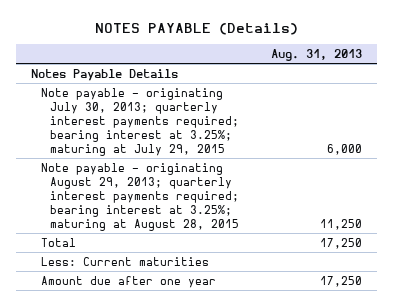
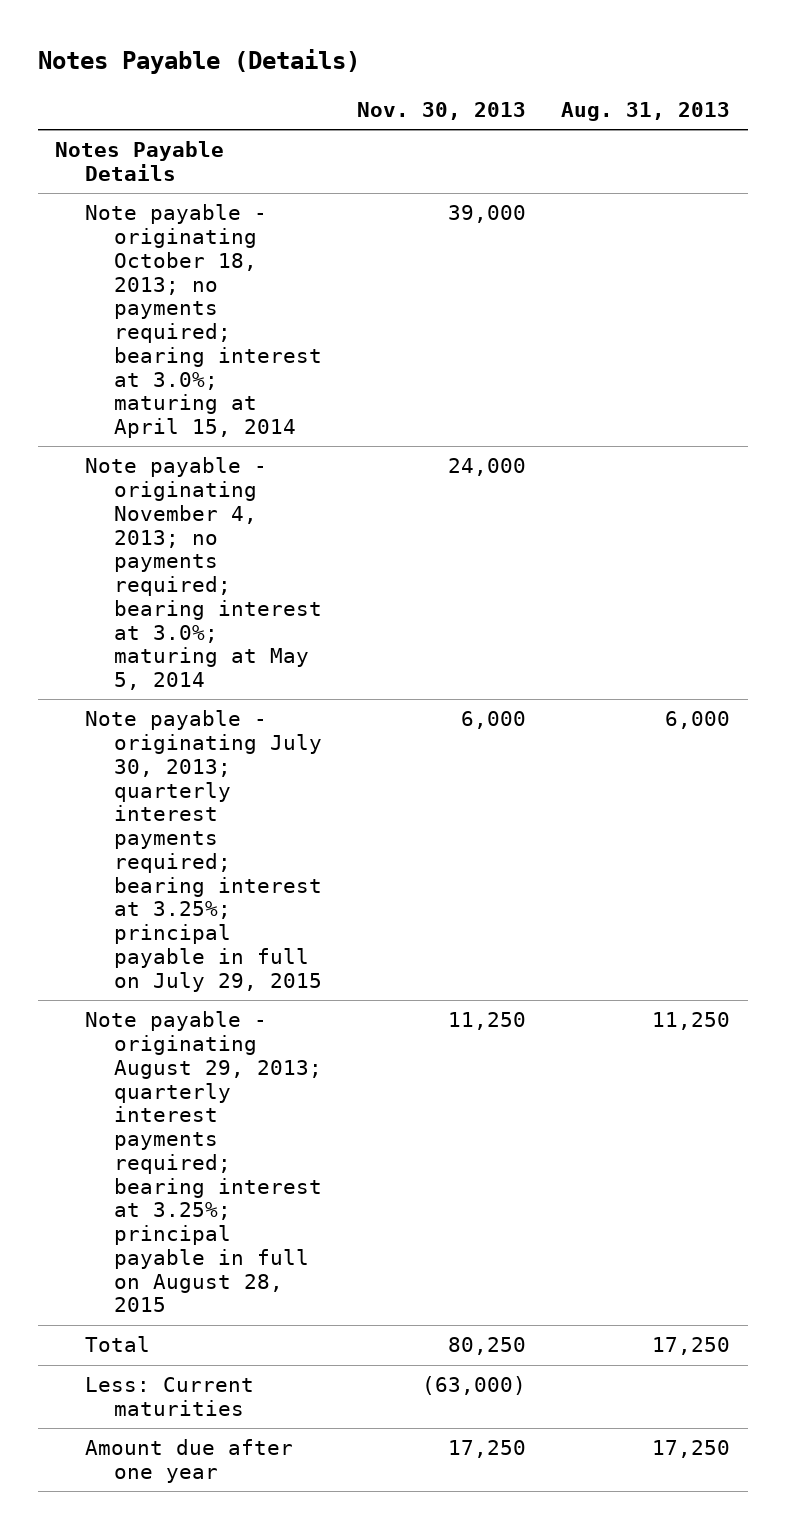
- NOTES PAYABLE (Details)
+ Notes Payable (Details)
- | Aug. 31, 2013
+ | Nov. 30, 2013 | Aug. 31, 2013
- Note payable - originating July 30, 2013; quarterly interest payments required; bearing interest at 3.25%; maturing at July 29, 2015 | 6,000
- Note payable - originating August 29, 2013; quarterly interest payments required; bearing interest at 3.25%; maturing at August 28, 2015 | 11,250
+ Note payable - originating October 18, 2013; no payments required; bearing interest at 3.0%; maturing at April 15, 2014 | 39,000 |
+ Note payable - originating November 4, 2013; no payments required; bearing interest at 3.0%; maturing at May 5, 2014 | 24,000 |
+ Note payable - originating July 30, 2013; quarterly interest payments required; bearing interest at 3.25%; principal payable in full on July 29, 2015 | 6,000 | 6,000
+ Note payable - originating August 29, 2013; quarterly interest payments required; bearing interest at 3.25%; principal payable in full on August 28, 2015 | 11,250 | 11,250

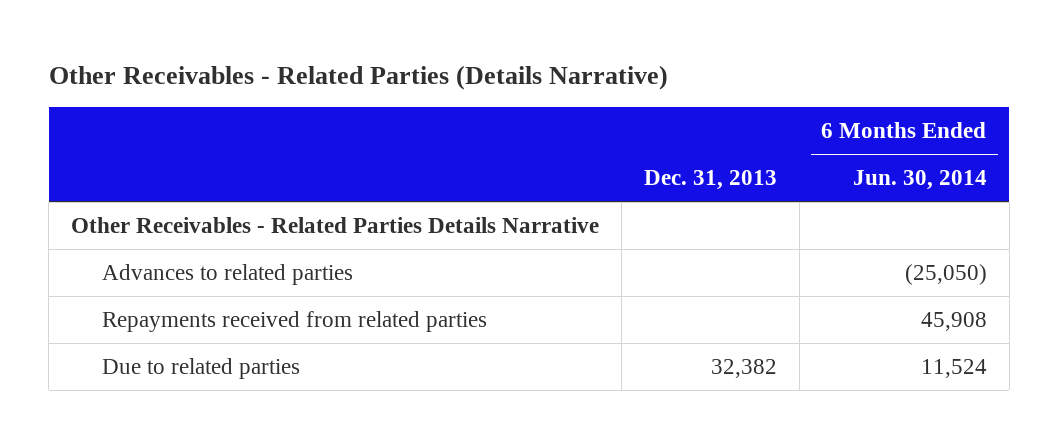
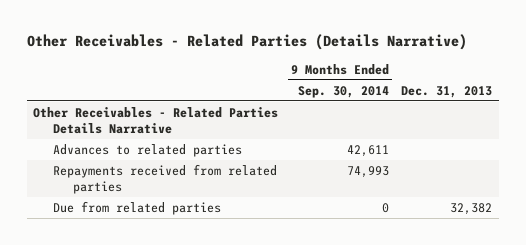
- | Dec. 31, 2013 | 6 Months Ended Jun. 30, 2014
+ | 9 Months Ended Sep. 30, 2014 | Dec. 31, 2013
- Due to related parties | 32,382 | 11,524
+ Due from related parties | 0 | 32,382

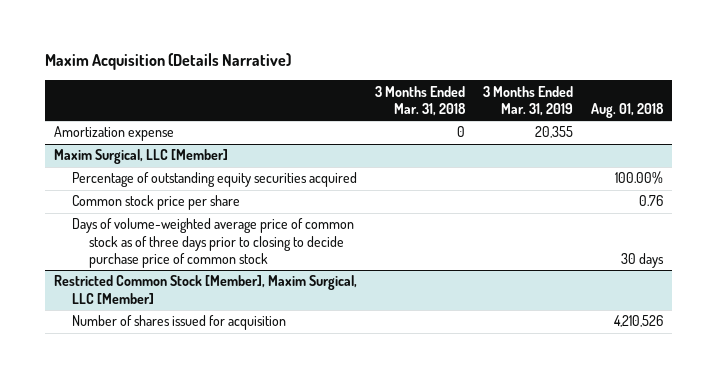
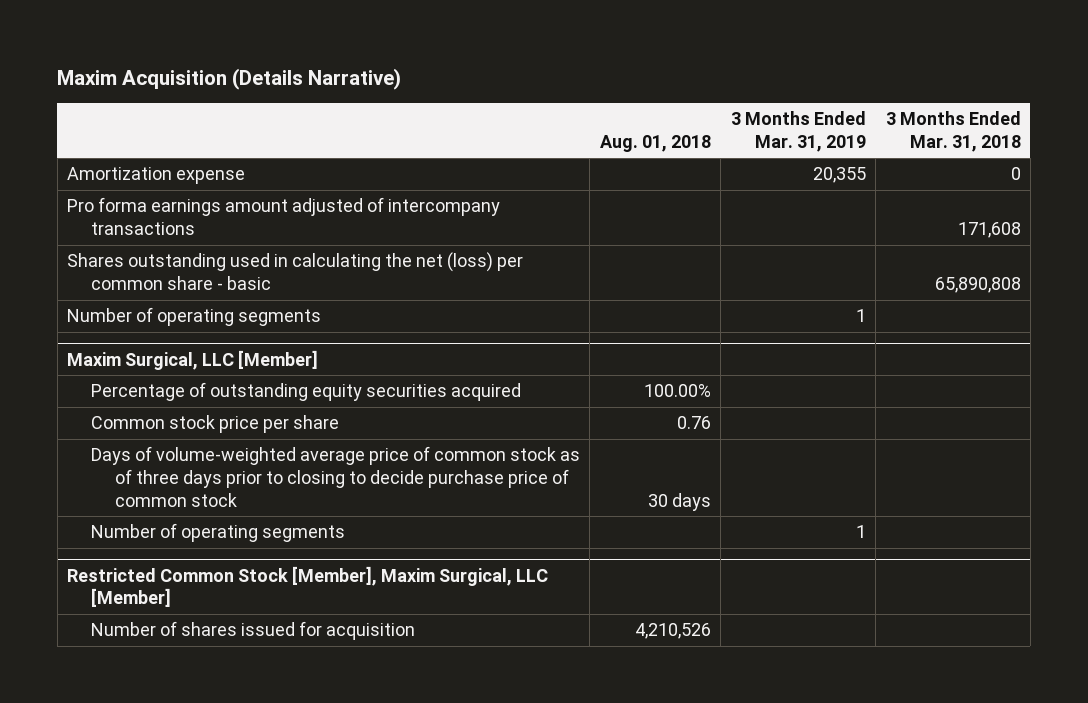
- | 3 Months Ended Mar. 31, 2018 | 3 Months Ended Mar. 31, 2019 | Aug. 01, 2018
+ | Aug. 01, 2018 | 3 Months Ended Mar. 31, 2019 | 3 Months Ended Mar. 31, 2018
+ Pro forma earnings amount adjusted of intercompany transactions | | | 171,608
+ Shares outstanding used in calculating the net (loss) per common share - basic | | | 65,890,808
+ Number of operating segments | | 1 |
@ Maxim Surgical, LLC [Member]
+ Number of operating segments | | 1 |

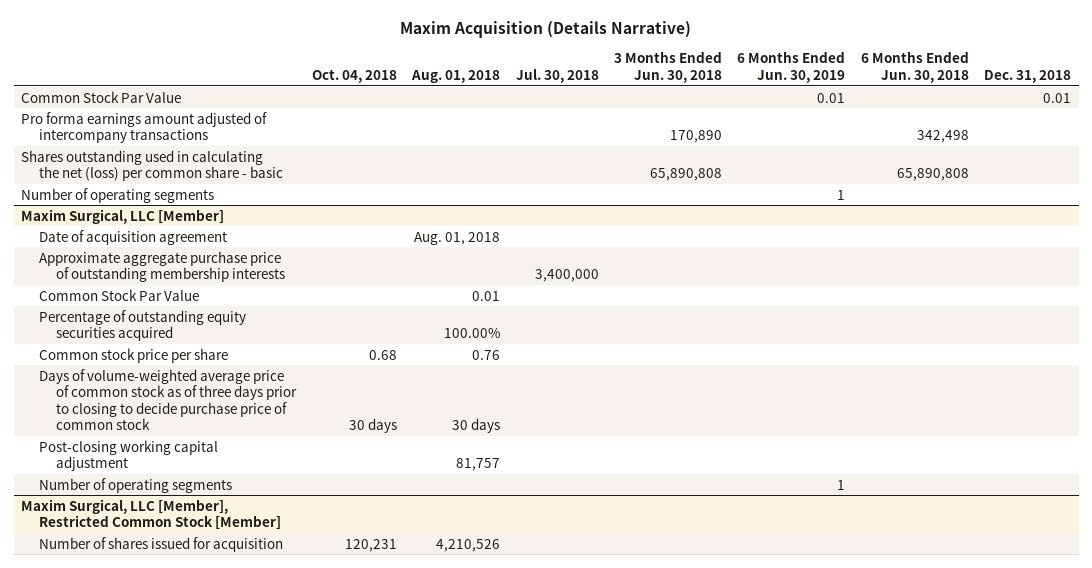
- | Aug. 01, 2018 | 3 Months Ended Mar. 31, 2019 | 3 Months Ended Mar. 31, 2018
+ | Oct. 04, 2018 | Aug. 01, 2018 | Jul. 30, 2018 | 3 Months Ended Jun. 30, 2018 | 6 Months Ended Jun. 30, 2019 | 6 Months Ended Jun. 30, 2018 | Dec. 31, 2018
- Amortization expense | | 20,355 | 0
+ Common Stock Par Value | | | | | 0.01 | | 0.01
@ Maxim Surgical, LLC [Member]
+ Date of acquisition agreement | | Aug. 01, 2018 | | | | |
+ Approximate aggregate purchase price of outstanding membership interests | | | 3,400,000 | | | |
+ Common Stock Par Value | | 0.01 | | | | |
+ Post-closing working capital adjustment | | 81,757 | | | | |
- Restricted Common Stock [Member], Maxim Surgical, LLC [Member]
+ Maxim Surgical, LLC [Member], Restricted Common Stock [Member]

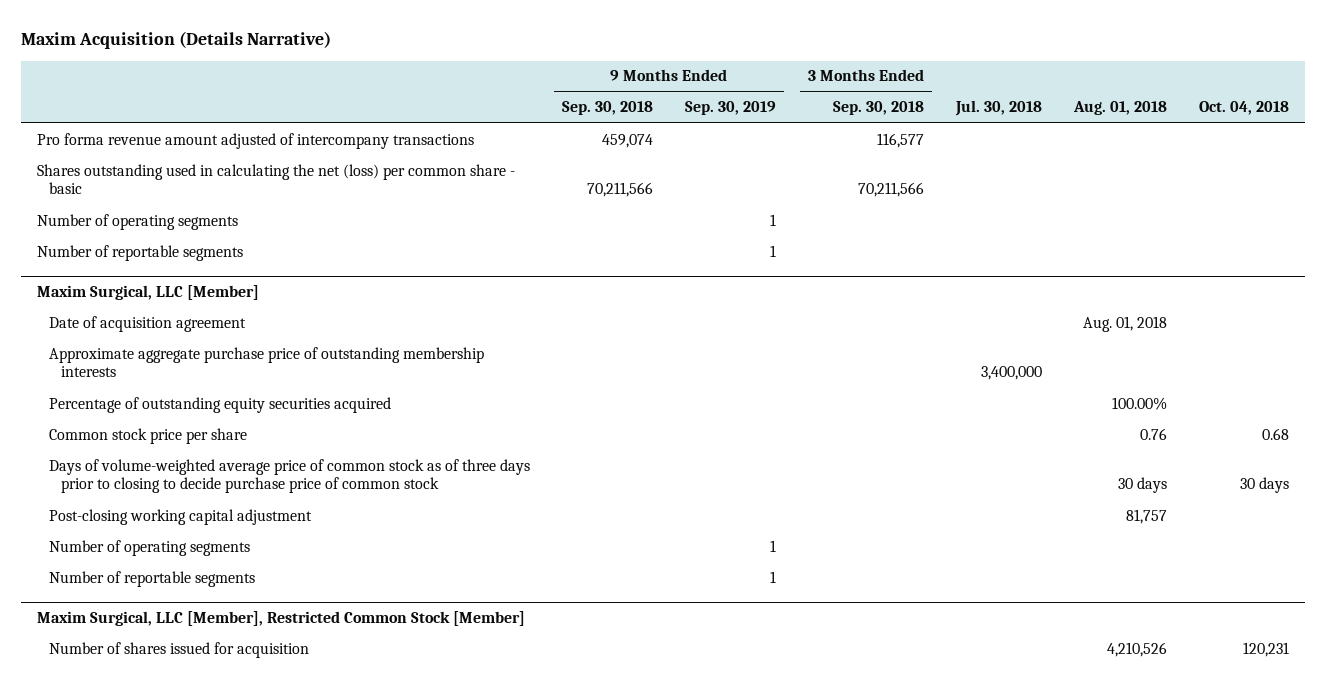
- | Oct. 04, 2018 | Aug. 01, 2018 | Jul. 30, 2018 | 3 Months Ended Jun. 30, 2018 | 6 Months Ended Jun. 30, 2019 | 6 Months Ended Jun. 30, 2018 | Dec. 31, 2018
+ | 9 Months Ended Sep. 30, 2018 | 9 Months Ended Sep. 30, 2019 | 3 Months Ended Sep. 30, 2018 | Jul. 30, 2018 | Aug. 01, 2018 | Oct. 04, 2018
- Common Stock Par Value | | | | | 0.01 | | 0.01
- Pro forma earnings amount adjusted of intercompany transactions | | | | 170,890 | | 342,498 |
+ Pro forma revenue amount adjusted of intercompany transactions | 459,074 | | 116,577 | | |
+ Number of reportable segments | | 1 | | | |
@ Maxim Surgical, LLC [Member]
- Common Stock Par Value | | 0.01 | | | | |
+ Number of reportable segments | | 1 | | | |

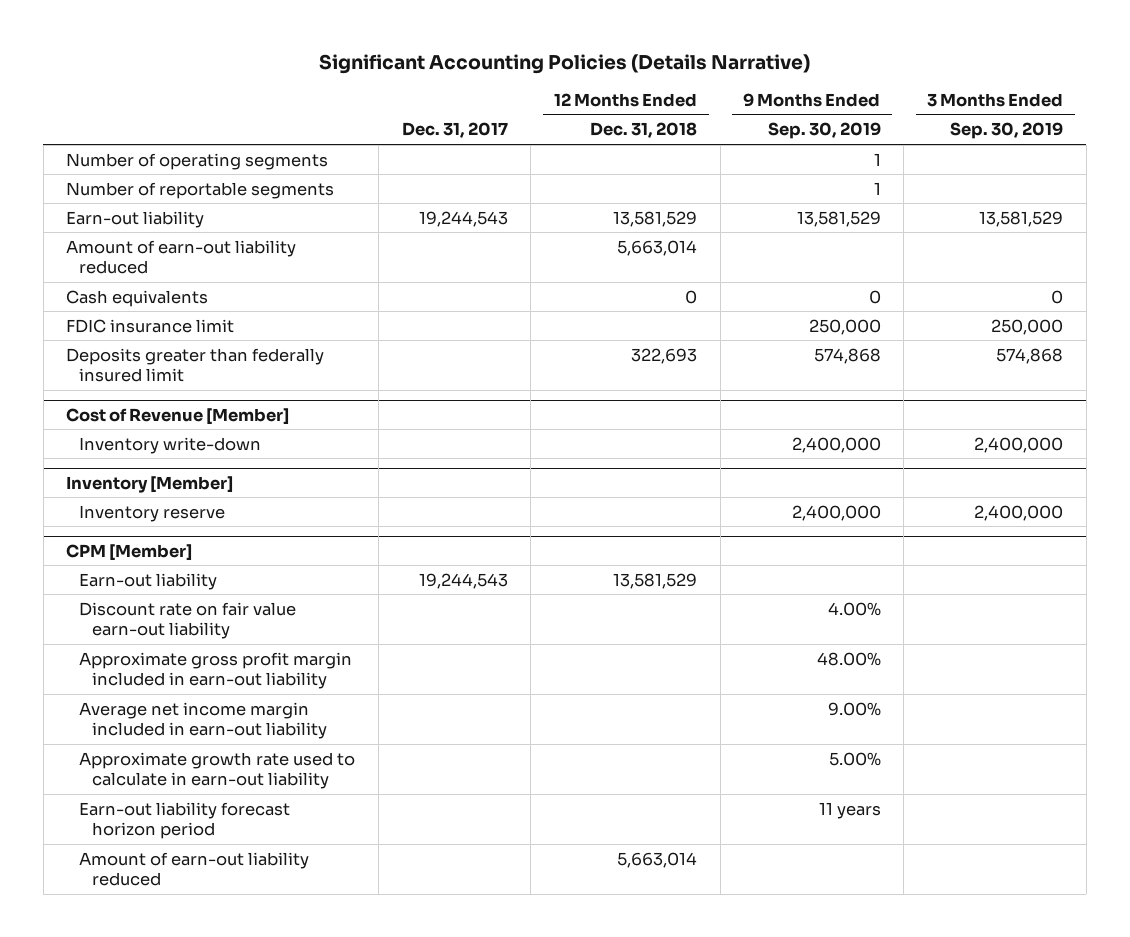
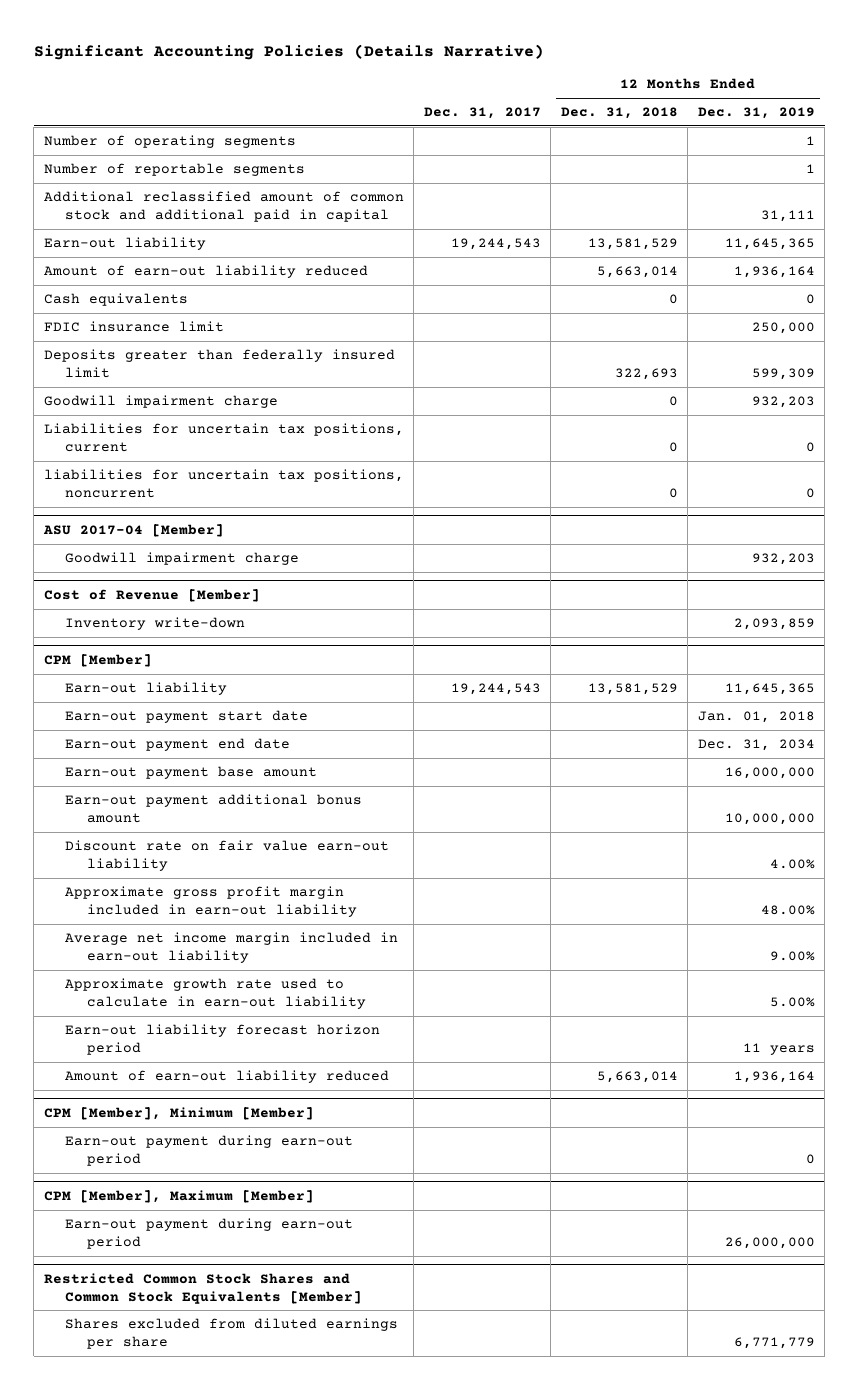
- | Dec. 31, 2017 | 12 Months Ended Dec. 31, 2018 | 9 Months Ended Sep. 30, 2019 | 3 Months Ended Sep. 30, 2019
+ | Dec. 31, 2017 | 12 Months Ended Dec. 31, 2018 | 12 Months Ended Dec. 31, 2019
+ Additional reclassified amount of common stock and additional paid in capital | | | 31,111
+ Goodwill impairment charge | | 0 | 932,203
+ Liabilities for uncertain tax positions, current | | 0 | 0
+ liabilities for uncertain tax positions, noncurrent | | 0 | 0
+ ASU 2017-04 [Member]
+ Goodwill impairment charge | | | 932,203
- Inventory [Member]
- Inventory reserve | | | 2,400,000 | 2,400,000
@ CPM [Member]
+ Earn-out payment start date | | | Jan. 01, 2018
+ Earn-out payment end date | | | Dec. 31, 2034
+ Earn-out payment base amount | | | 16,000,000
+ Earn-out payment additional bonus amount | | | 10,000,000
+ CPM [Member], Minimum [Member]
+ Earn-out payment during earn-out period | | | 0
+ CPM [Member], Maximum [Member]
+ Earn-out payment during earn-out period | | | 26,000,000
+ Restricted Common Stock Shares and Common Stock Equivalents [Member]
+ Shares excluded from diluted earnings per share | | | 6,771,779

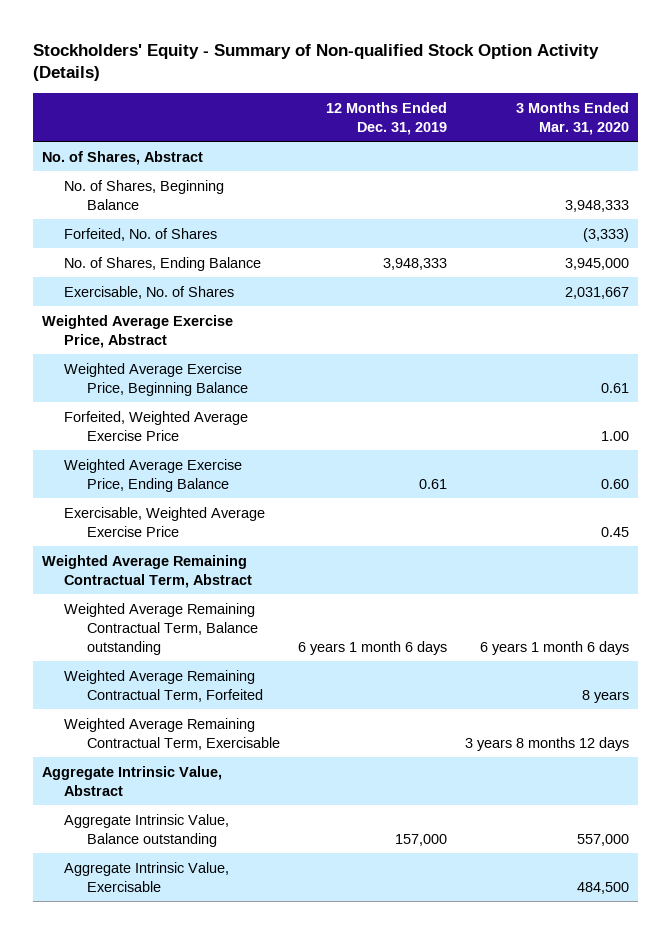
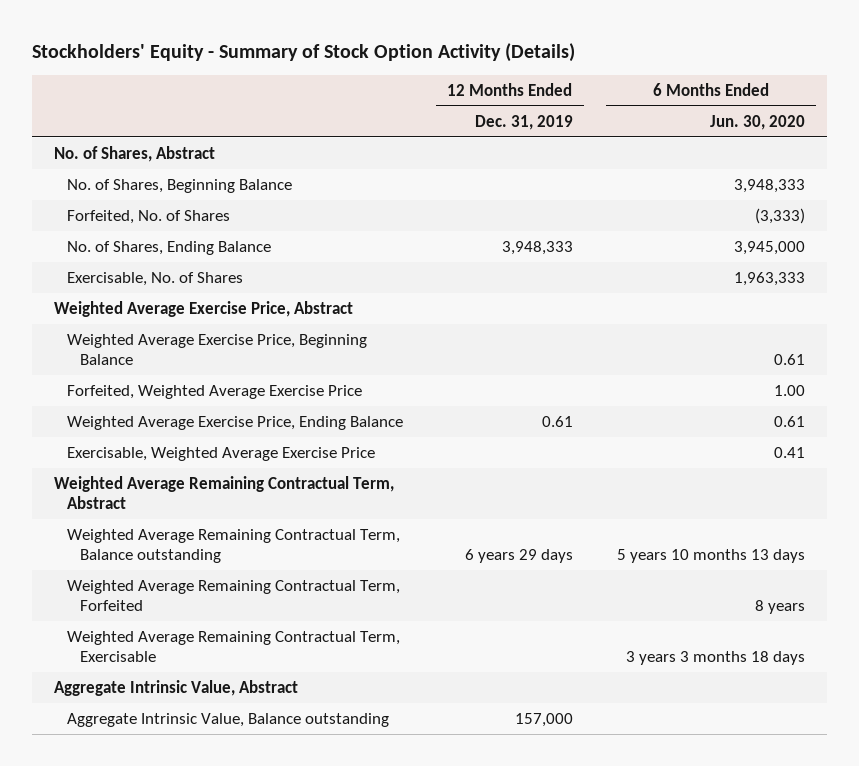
- Stockholders' Equity - Summary of Non-qualified Stock Option Activity (Details)
+ Stockholders' Equity - Summary of Stock Option Activity (Details)
- | 12 Months Ended Dec. 31, 2019 | 3 Months Ended Mar. 31, 2020
+ | 12 Months Ended Dec. 31, 2019 | 6 Months Ended Jun. 30, 2020
- Weighted Average Remaining Contractual Term, Balance outstanding | 6 years 1 month 6 days | 6 years 1 month 6 days
+ Weighted Average Remaining Contractual Term, Balance outstanding | 6 years 29 days | 5 years 10 months 13 days
- Aggregate Intrinsic Value, Exercisable | | 484,500

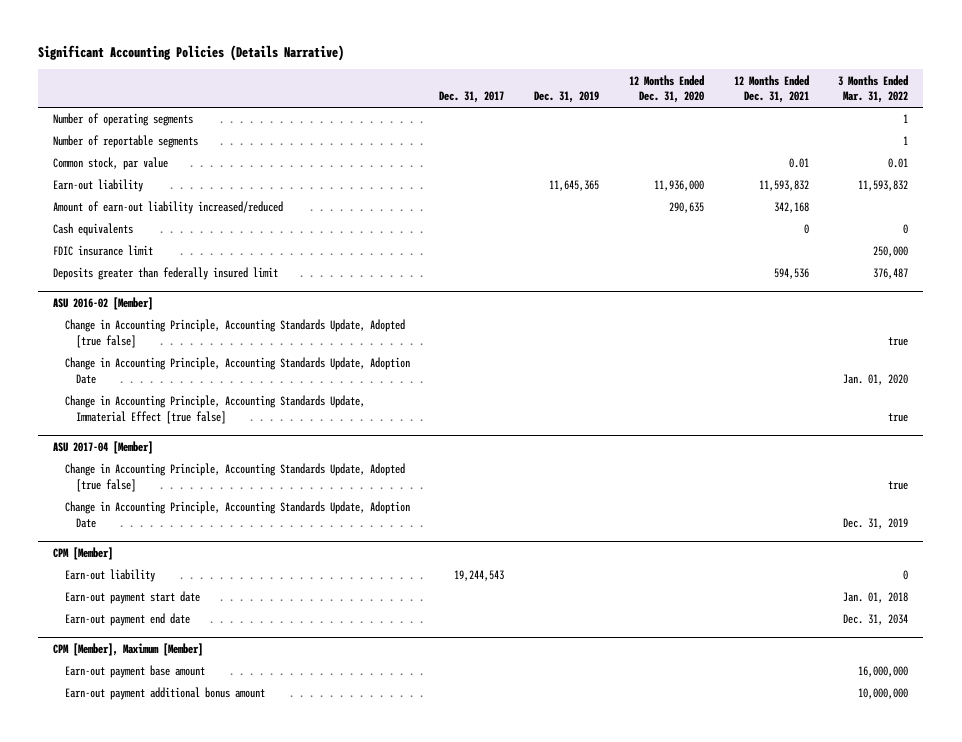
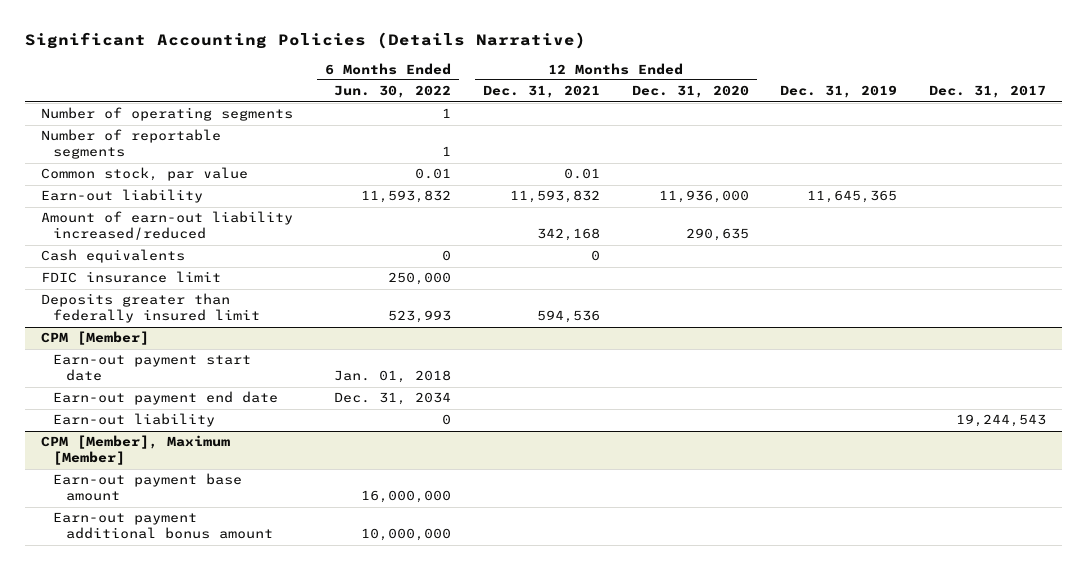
- | Dec. 31, 2017 | Dec. 31, 2019 | 12 Months Ended Dec. 31, 2020 | 12 Months Ended Dec. 31, 2021 | 3 Months Ended Mar. 31, 2022
+ | 6 Months Ended Jun. 30, 2022 | 12 Months Ended Dec. 31, 2021 | 12 Months Ended Dec. 31, 2020 | Dec. 31, 2019 | Dec. 31, 2017
- ASU 2016-02 [Member]
- Change in Accounting Principle, Accounting Standards Update, Adopted [true false] | | | | | true
- Change in Accounting Principle, Accounting Standards Update, Adoption Date | | | | | Jan. 01, 2020
- Change in Accounting Principle, Accounting Standards Update, Immaterial Effect [true false] | | | | | true
- ASU 2017-04 [Member]
- Change in Accounting Principle, Accounting Standards Update, Adopted [true false] | | | | | true
- Change in Accounting Principle, Accounting Standards Update, Adoption Date | | | | | Dec. 31, 2019
@ CPM [Member]
moved down: Earn-out liability | 0 | | | | 19,244,543

